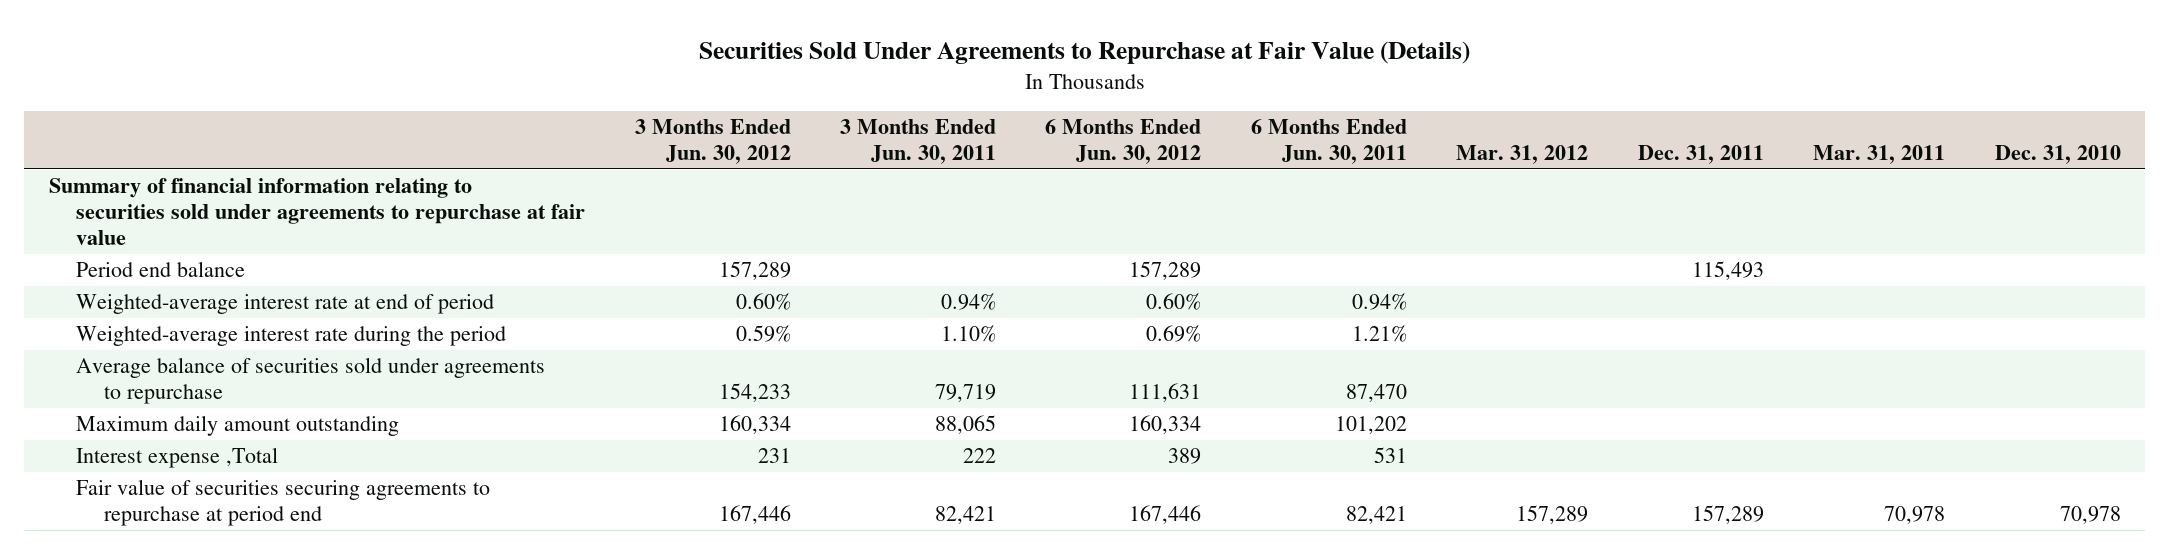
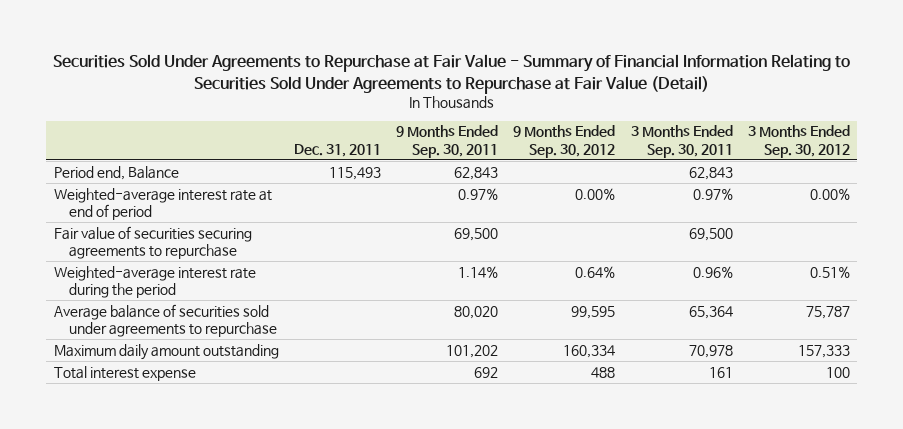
- Securities Sold Under Agreements to Repurchase at Fair Value (Details)
+ Securities Sold Under Agreements to Repurchase at Fair Value - Summary of Financial Information Relating to Securities Sold Under Agreements to Repurchase at Fair Value (Detail)
- | 3 Months Ended Jun. 30, 2012 | 3 Months Ended Jun. 30, 2011 | 6 Months Ended Jun. 30, 2012 | 6 Months Ended Jun. 30, 2011 | Mar. 31, 2012 | Dec. 31, 2011 | Mar. 31, 2011 | Dec. 31, 2010
+ | Dec. 31, 2011 | 9 Months Ended Sep. 30, 2011 | 9 Months Ended Sep. 30, 2012 | 3 Months Ended Sep. 30, 2011 | 3 Months Ended Sep. 30, 2012
- Summary of financial information relating to securities sold under agreements to repurchase at fair value
- Period end balance | 157,289 | | 157,289 | | | 115,493 | |
+ Period end, Balance | 115,493 | 62,843 | | 62,843 |
+ Fair value of securities securing agreements to repurchase | | 69,500 | | 69,500 |
- Interest expense ,Total | 231 | 222 | 389 | 531 | | | |
- Fair value of securities securing agreements to repurchase at period end | 167,446 | 82,421 | 167,446 | 82,421 | 157,289 | 157,289 | 70,978 | 70,978
+ Total interest expense | | 692 | 488 | 161 | 100

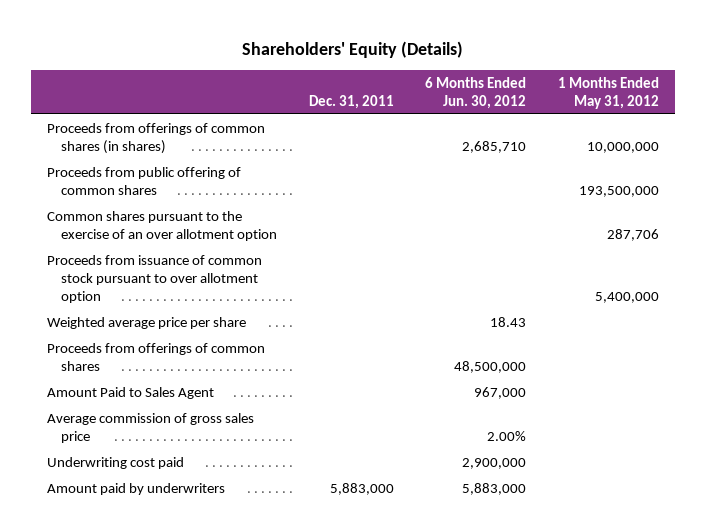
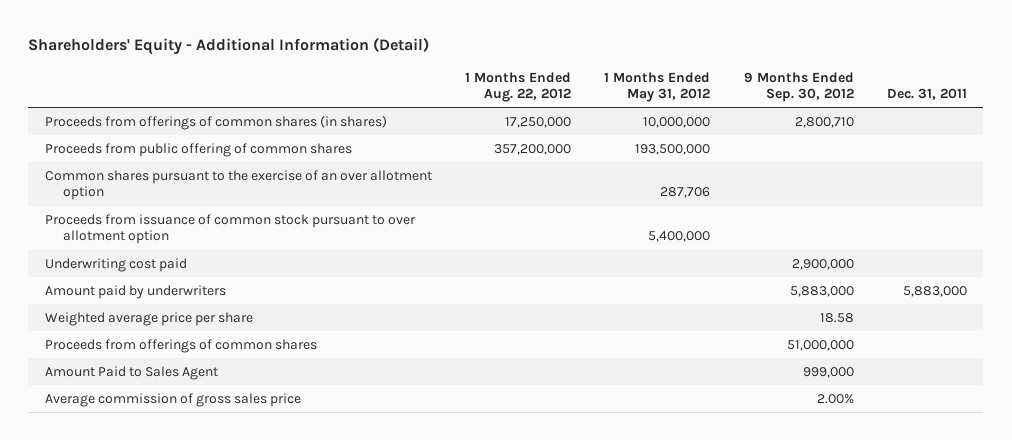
- Shareholders' Equity (Details)
+ Shareholders' Equity - Additional Information (Detail)
- | Dec. 31, 2011 | 6 Months Ended Jun. 30, 2012 | 1 Months Ended May 31, 2012
+ | 1 Months Ended Aug. 22, 2012 | 1 Months Ended May 31, 2012 | 9 Months Ended Sep. 30, 2012 | Dec. 31, 2011
moved up: Underwriting cost paid | | | 2,900,000 |
moved up: Amount paid by underwriters | | | 5,883,000 | 5,883,000

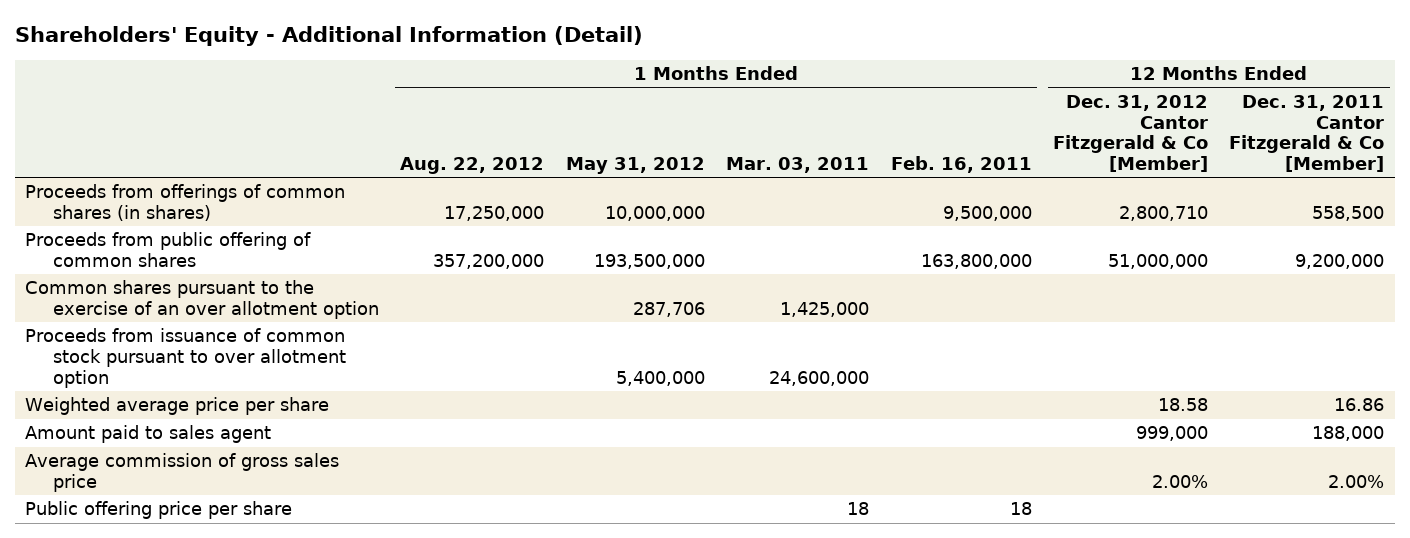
- | 1 Months Ended Aug. 22, 2012 | 1 Months Ended May 31, 2012 | 9 Months Ended Sep. 30, 2012 | Dec. 31, 2011
+ | 1 Months Ended Aug. 22, 2012 | 1 Months Ended May 31, 2012 | 1 Months Ended Mar. 03, 2011 | 1 Months Ended Feb. 16, 2011 | 12 Months Ended Dec. 31, 2012 Cantor Fitzgerald & Co [Member] | 12 Months Ended Dec. 31, 2011 Cantor Fitzgerald & Co [Member]
- Underwriting cost paid | | | 2,900,000 |
- Amount paid by underwriters | | | 5,883,000 | 5,883,000
- Proceeds from offerings of common shares | | | 51,000,000 |
- Amount Paid to Sales Agent | | | 999,000 |
+ Amount paid to sales agent | | | | | 999,000 | 188,000
+ Public offering price per share | | | 18 | 18 | |

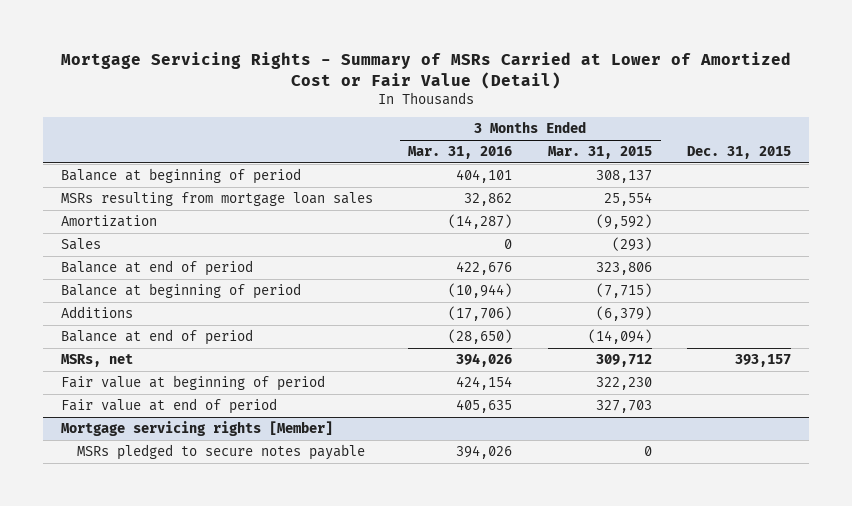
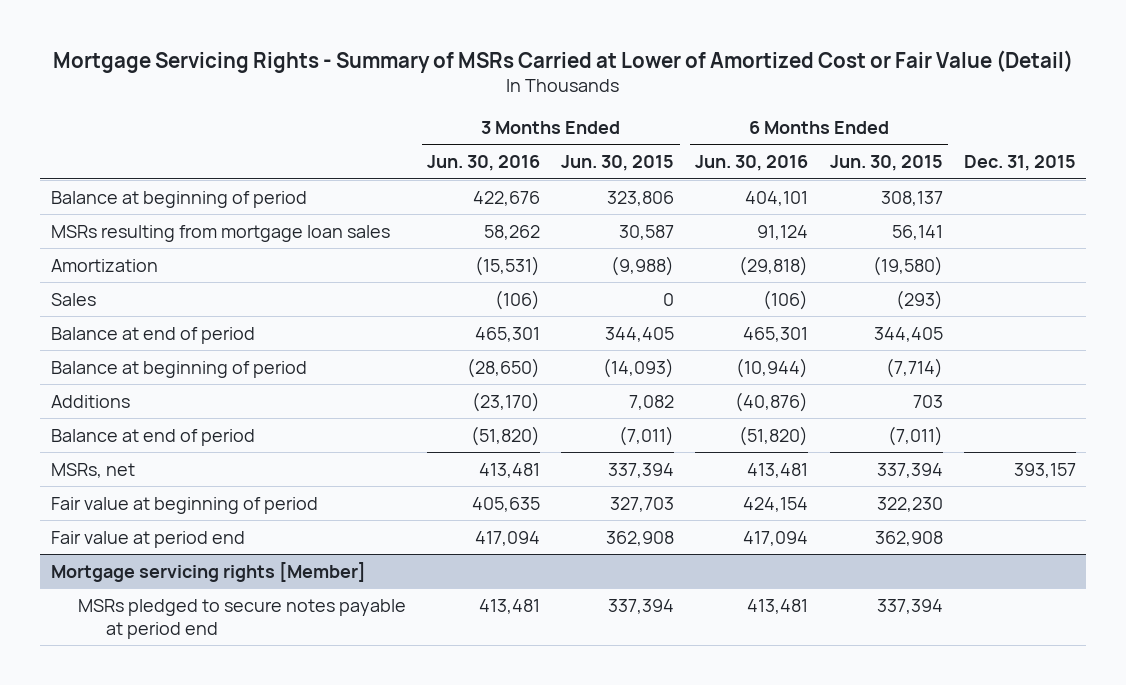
- | 3 Months Ended Mar. 31, 2016 | 3 Months Ended Mar. 31, 2015 | Dec. 31, 2015
+ | 3 Months Ended Jun. 30, 2016 | 3 Months Ended Jun. 30, 2015 | 6 Months Ended Jun. 30, 2016 | 6 Months Ended Jun. 30, 2015 | Dec. 31, 2015
- Fair value at end of period | 405,635 | 327,703 |
+ Fair value at period end | 417,094 | 362,908 | 417,094 | 362,908 |
@ Mortgage servicing rights [Member]
- MSRs pledged to secure notes payable | 394,026 | 0 |
+ MSRs pledged to secure notes payable at period end | 413,481 | 337,394 | 413,481 | 337,394 |

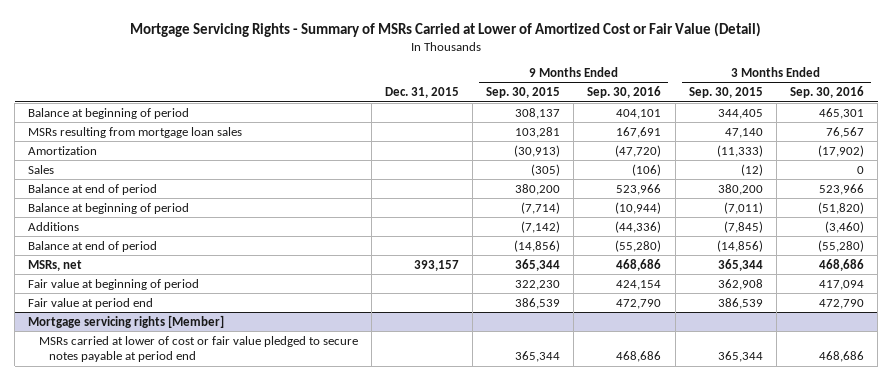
- | 3 Months Ended Jun. 30, 2016 | 3 Months Ended Jun. 30, 2015 | 6 Months Ended Jun. 30, 2016 | 6 Months Ended Jun. 30, 2015 | Dec. 31, 2015
+ | Dec. 31, 2015 | 9 Months Ended Sep. 30, 2015 | 9 Months Ended Sep. 30, 2016 | 3 Months Ended Sep. 30, 2015 | 3 Months Ended Sep. 30, 2016
@ Mortgage servicing rights [Member]
- MSRs pledged to secure notes payable at period end | 413,481 | 337,394 | 413,481 | 337,394 |
+ MSRs carried at lower of cost or fair value pledged to secure notes payable at period end | | 365,344 | 468,686 | 365,344 | 468,686

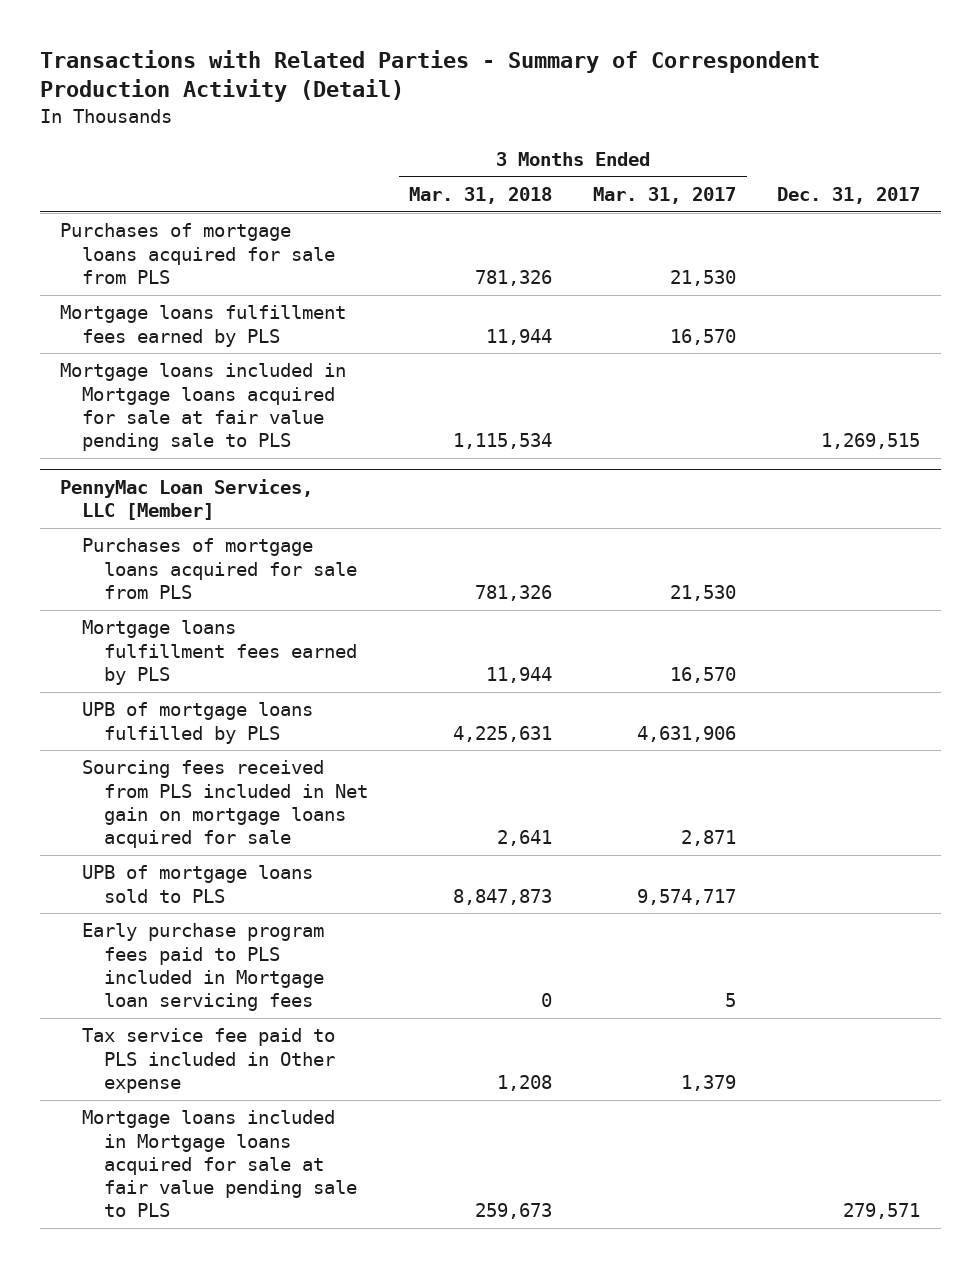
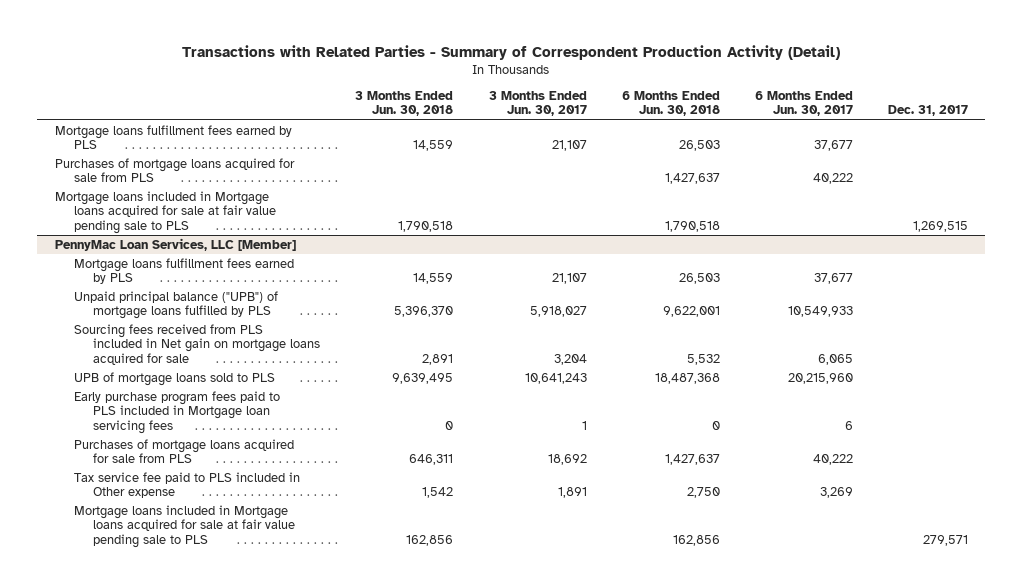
- | 3 Months Ended Mar. 31, 2018 | 3 Months Ended Mar. 31, 2017 | Dec. 31, 2017
+ | 3 Months Ended Jun. 30, 2018 | 3 Months Ended Jun. 30, 2017 | 6 Months Ended Jun. 30, 2018 | 6 Months Ended Jun. 30, 2017 | Dec. 31, 2017
moved down: Purchases of mortgage loans acquired for sale from PLS | | | 1,427,637 | 40,222 |
@ PennyMac Loan Services, LLC [Member]
- UPB of mortgage loans fulfilled by PLS | 4,225,631 | 4,631,906 |
+ Unpaid principal balance ("UPB") of mortgage loans fulfilled by PLS | 5,396,370 | 5,918,027 | 9,622,001 | 10,549,933 |
moved down: Purchases of mortgage loans acquired for sale from PLS | 646,311 | 18,692 | 1,427,637 | 40,222 |

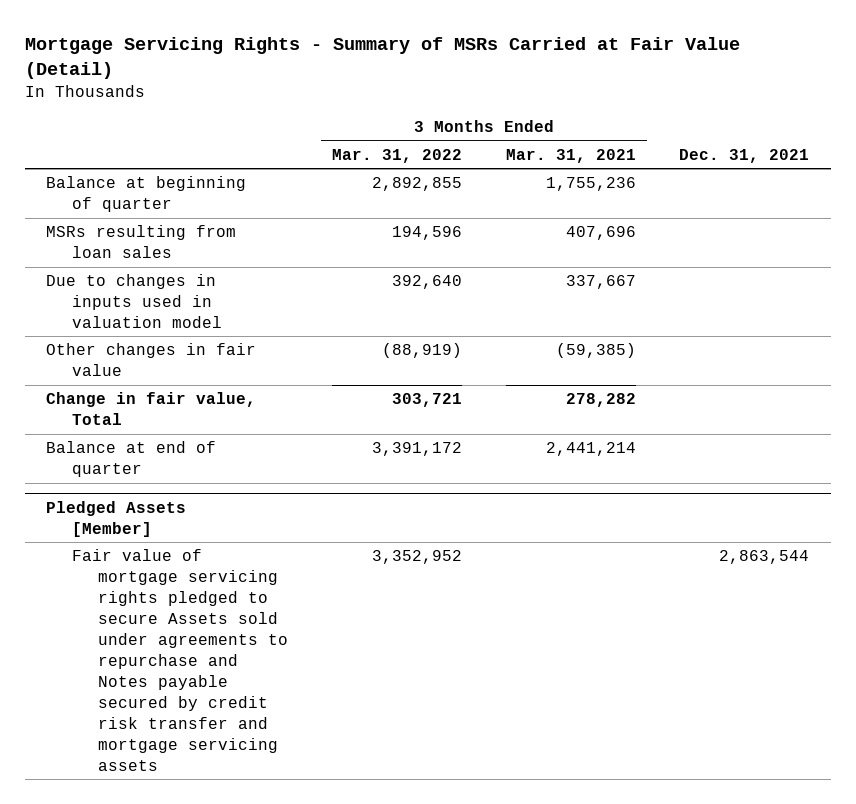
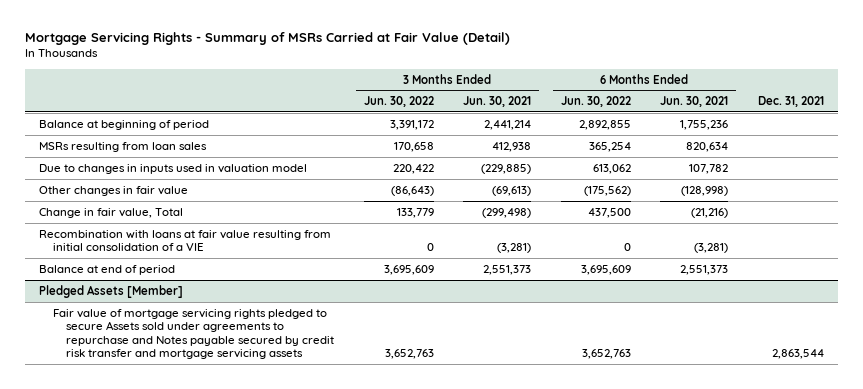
- | 3 Months Ended Mar. 31, 2022 | 3 Months Ended Mar. 31, 2021 | Dec. 31, 2021
+ | 3 Months Ended Jun. 30, 2022 | 3 Months Ended Jun. 30, 2021 | 6 Months Ended Jun. 30, 2022 | 6 Months Ended Jun. 30, 2021 | Dec. 31, 2021
- Balance at beginning of quarter | 2,892,855 | 1,755,236 |
+ Balance at beginning of period | 3,391,172 | 2,441,214 | 2,892,855 | 1,755,236 |
- Balance at end of quarter | 3,391,172 | 2,441,214 |
+ Recombination with loans at fair value resulting from initial consolidation of a VIE | 0 | (3,281) | 0 | (3,281) |
+ Balance at end of period | 3,695,609 | 2,551,373 | 3,695,609 | 2,551,373 |

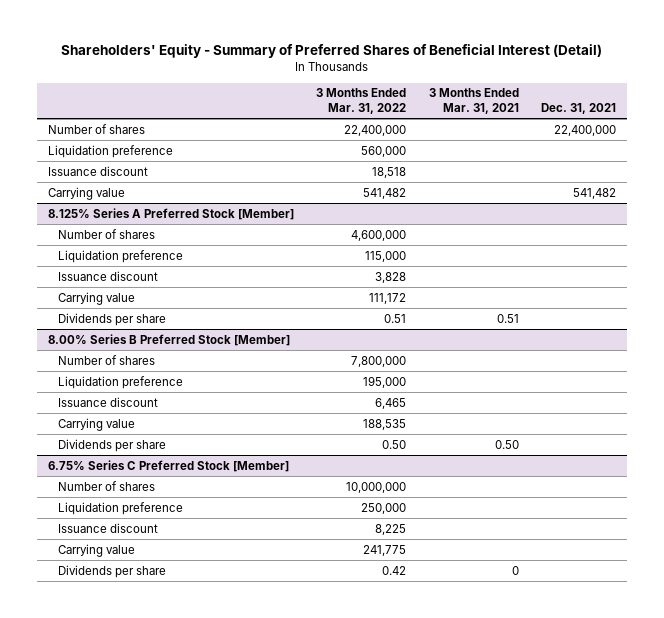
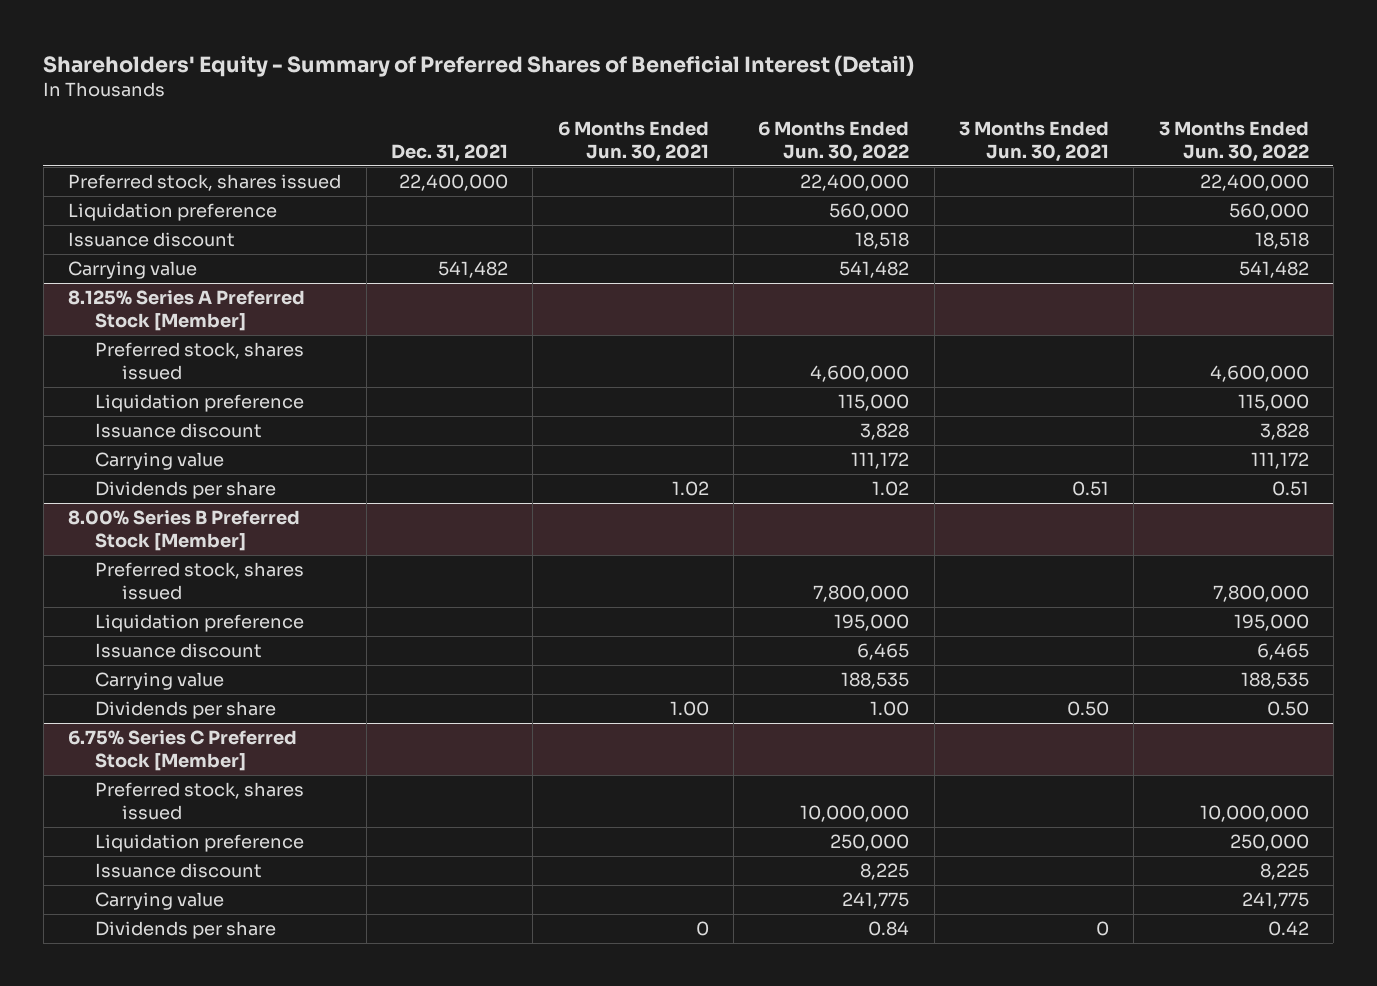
- | 3 Months Ended Mar. 31, 2022 | 3 Months Ended Mar. 31, 2021 | Dec. 31, 2021
+ | Dec. 31, 2021 | 6 Months Ended Jun. 30, 2021 | 6 Months Ended Jun. 30, 2022 | 3 Months Ended Jun. 30, 2021 | 3 Months Ended Jun. 30, 2022
- Number of shares | 22,400,000 | | 22,400,000
+ Preferred stock, shares issued | 22,400,000 | | 22,400,000 | | 22,400,000
@ 8.125% Series A Preferred Stock [Member]
- Number of shares | 4,600,000 | |
+ Preferred stock, shares issued | | | 4,600,000 | | 4,600,000
@ 8.00% Series B Preferred Stock [Member]
- Number of shares | 7,800,000 | |
+ Preferred stock, shares issued | | | 7,800,000 | | 7,800,000
@ 6.75% Series C Preferred Stock [Member]
- Number of shares | 10,000,000 | |
+ Preferred stock, shares issued | | | 10,000,000 | | 10,000,000

